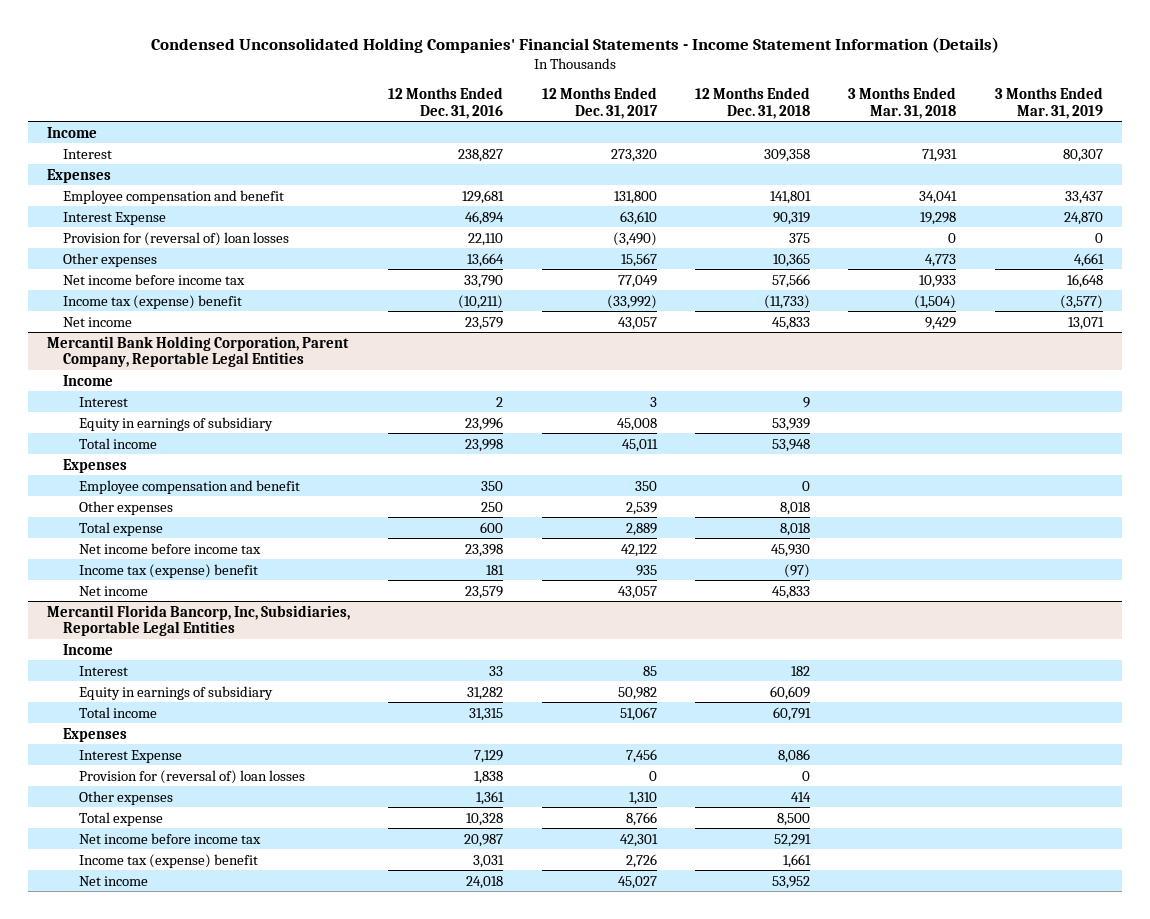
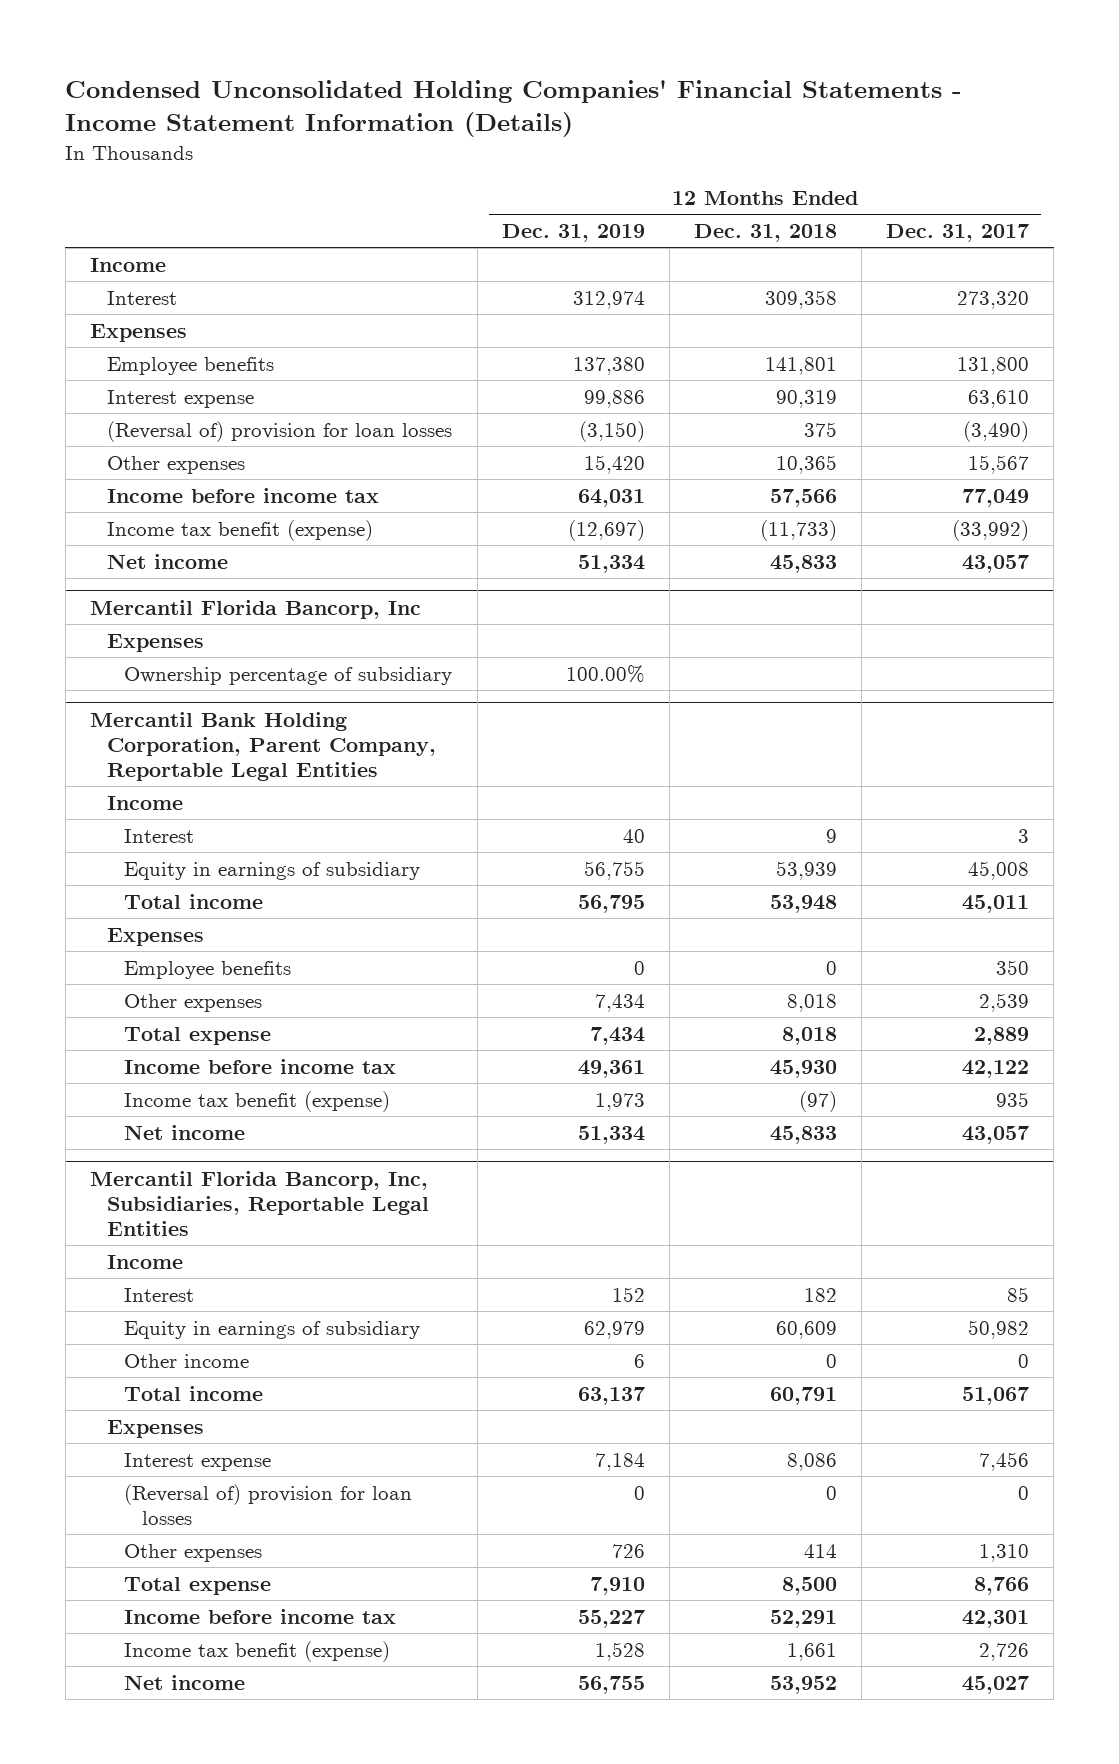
- | 12 Months Ended Dec. 31, 2016 | 12 Months Ended Dec. 31, 2017 | 12 Months Ended Dec. 31, 2018 | 3 Months Ended Mar. 31, 2018 | 3 Months Ended Mar. 31, 2019
+ | 12 Months Ended Dec. 31, 2019 | 12 Months Ended Dec. 31, 2018 | 12 Months Ended Dec. 31, 2017
- Employee compensation and benefit | 129,681 | 131,800 | 141,801 | 34,041 | 33,437
- Interest Expense | 46,894 | 63,610 | 90,319 | 19,298 | 24,870
- Provision for (reversal of) loan losses | 22,110 | (3,490) | 375 | 0 | 0
+ Employee benefits | 137,380 | 141,801 | 131,800
+ Interest expense | 99,886 | 90,319 | 63,610
+ (Reversal of) provision for loan losses | (3,150) | 375 | (3,490)
- Net income before income tax | 33,790 | 77,049 | 57,566 | 10,933 | 16,648
- Income tax (expense) benefit | (10,211) | (33,992) | (11,733) | (1,504) | (3,577)
+ Income before income tax | 64,031 | 57,566 | 77,049
+ Income tax benefit (expense) | (12,697) | (11,733) | (33,992)
+ Mercantil Florida Bancorp, Inc
+ Expenses
+ Ownership percentage of subsidiary | 100.00% | |
@ Mercantil Bank Holding Corporation, Parent Company, Reportable Legal Entities
- Employee compensation and benefit | 350 | 350 | 0 | |
+ Employee benefits | 0 | 0 | 350
- Net income before income tax | 23,398 | 42,122 | 45,930 | |
- Income tax (expense) benefit | 181 | 935 | (97) | |
+ Income before income tax | 49,361 | 45,930 | 42,122
+ Income tax benefit (expense) | 1,973 | (97) | 935
@ Mercantil Florida Bancorp, Inc, Subsidiaries, Reportable Legal Entities
+ Other income | 6 | 0 | 0
- Interest Expense | 7,129 | 7,456 | 8,086 | |
- Provision for (reversal of) loan losses | 1,838 | 0 | 0 | |
+ Interest expense | 7,184 | 8,086 | 7,456
+ (Reversal of) provision for loan losses | 0 | 0 | 0
- Net income before income tax | 20,987 | 42,301 | 52,291 | |
- Income tax (expense) benefit | 3,031 | 2,726 | 1,661 | |
+ Income before income tax | 55,227 | 52,291 | 42,301
+ Income tax benefit (expense) | 1,528 | 1,661 | 2,726

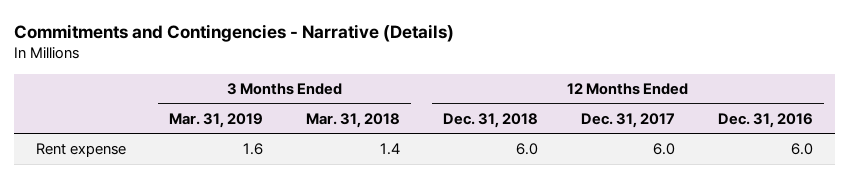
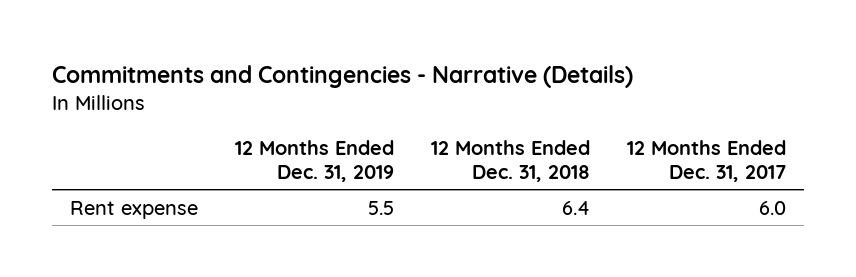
- | 3 Months Ended Mar. 31, 2019 | 3 Months Ended Mar. 31, 2018 | 12 Months Ended Dec. 31, 2018 | 12 Months Ended Dec. 31, 2017 | 12 Months Ended Dec. 31, 2016
+ | 12 Months Ended Dec. 31, 2019 | 12 Months Ended Dec. 31, 2018 | 12 Months Ended Dec. 31, 2017
- Rent expense | 1.6 | 1.4 | 6.0 | 6.0 | 6.0
+ Rent expense | 5.5 | 6.4 | 6.0

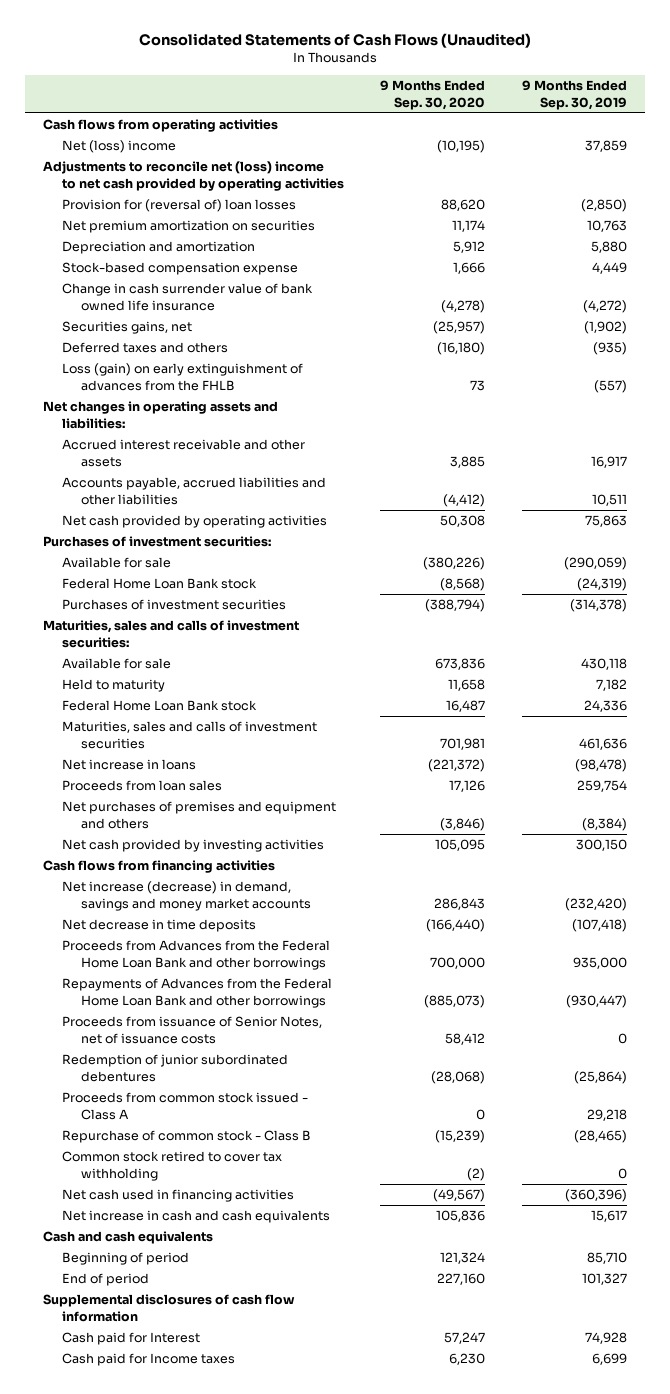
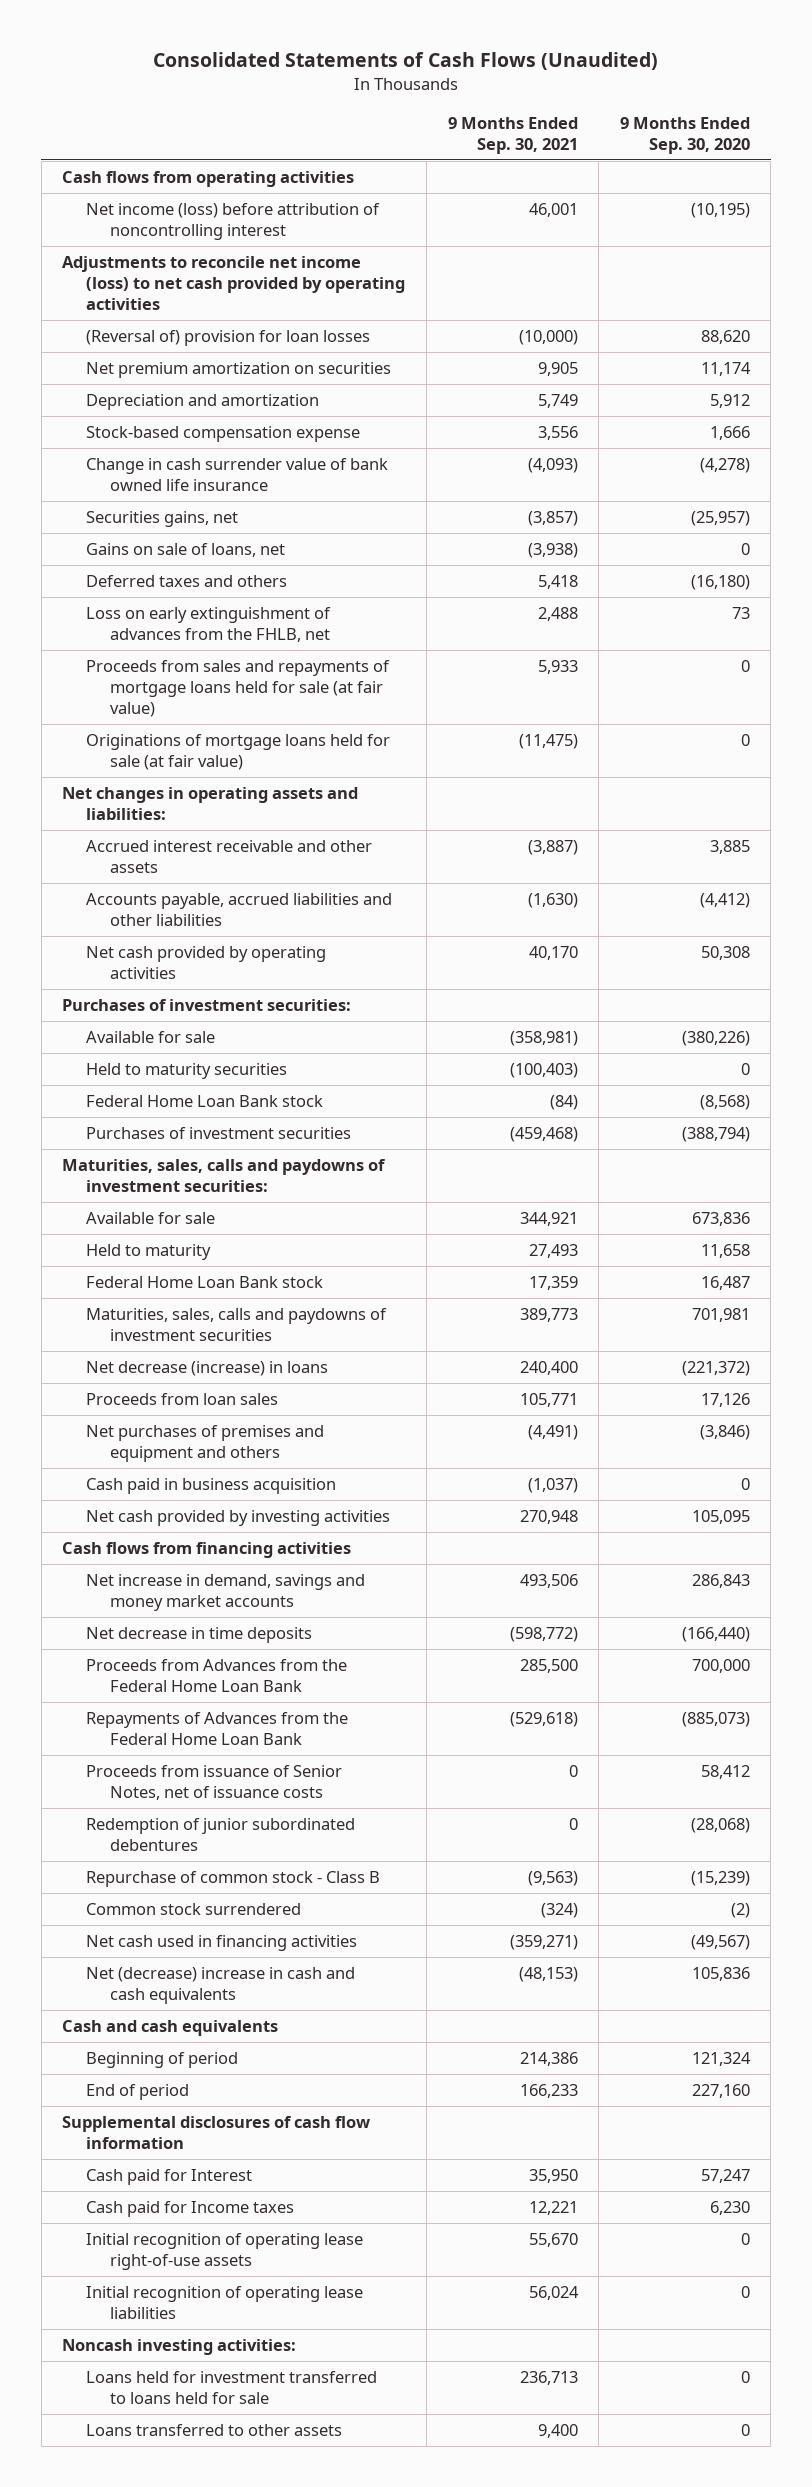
- | 9 Months Ended Sep. 30, 2020 | 9 Months Ended Sep. 30, 2019
+ | 9 Months Ended Sep. 30, 2021 | 9 Months Ended Sep. 30, 2020
- Net (loss) income | (10,195) | 37,859
- Adjustments to reconcile net (loss) income to net cash provided by operating activities
- Provision for (reversal of) loan losses | 88,620 | (2,850)
+ Net income (loss) before attribution of noncontrolling interest | 46,001 | (10,195)
+ Adjustments to reconcile net income (loss) to net cash provided by operating activities
+ (Reversal of) provision for loan losses | (10,000) | 88,620
+ Gains on sale of loans, net | (3,938) | 0
- Loss (gain) on early extinguishment of advances from the FHLB | 73 | (557)
+ Loss on early extinguishment of advances from the FHLB, net | 2,488 | 73
+ Proceeds from sales and repayments of mortgage loans held for sale (at fair value) | 5,933 | 0
+ Originations of mortgage loans held for sale (at fair value) | (11,475) | 0
+ Held to maturity securities | (100,403) | 0
- Maturities, sales and calls of investment securities:
+ Maturities, sales, calls and paydowns of investment securities:
- Maturities, sales and calls of investment securities | 701,981 | 461,636
- Net increase in loans | (221,372) | (98,478)
+ Maturities, sales, calls and paydowns of investment securities | 389,773 | 701,981
+ Net decrease (increase) in loans | 240,400 | (221,372)
+ Cash paid in business acquisition | (1,037) | 0
- Net increase (decrease) in demand, savings and money market accounts | 286,843 | (232,420)
+ Net increase in demand, savings and money market accounts | 493,506 | 286,843
- Proceeds from Advances from the Federal Home Loan Bank and other borrowings | 700,000 | 935,000
- Repayments of Advances from the Federal Home Loan Bank and other borrowings | (885,073) | (930,447)
+ Proceeds from Advances from the Federal Home Loan Bank | 285,500 | 700,000
+ Repayments of Advances from the Federal Home Loan Bank | (529,618) | (885,073)
- Proceeds from common stock issued - Class A | 0 | 29,218
- Common stock retired to cover tax withholding | (2) | 0
+ Common stock surrendered | (324) | (2)
- Net increase in cash and cash equivalents | 105,836 | 15,617
+ Net (decrease) increase in cash and cash equivalents | (48,153) | 105,836
+ Initial recognition of operating lease right-of-use assets | 55,670 | 0
+ Initial recognition of operating lease liabilities | 56,024 | 0
+ Noncash investing activities:
+ Loans held for investment transferred to loans held for sale | 236,713 | 0
+ Loans transferred to other assets | 9,400 | 0

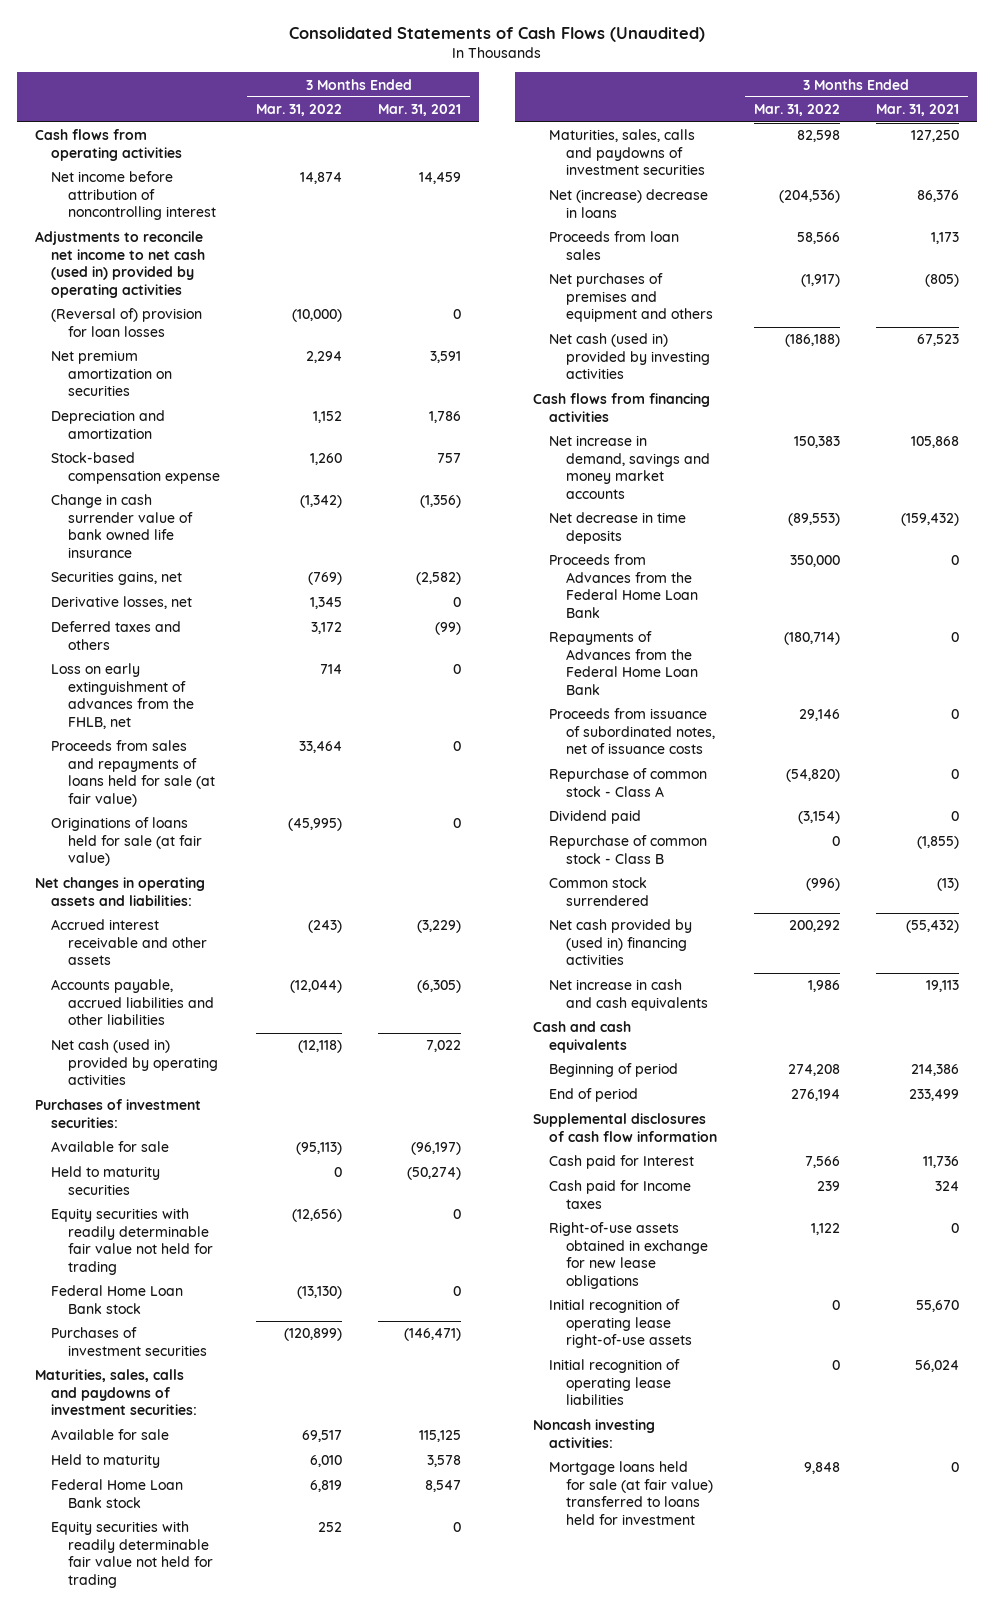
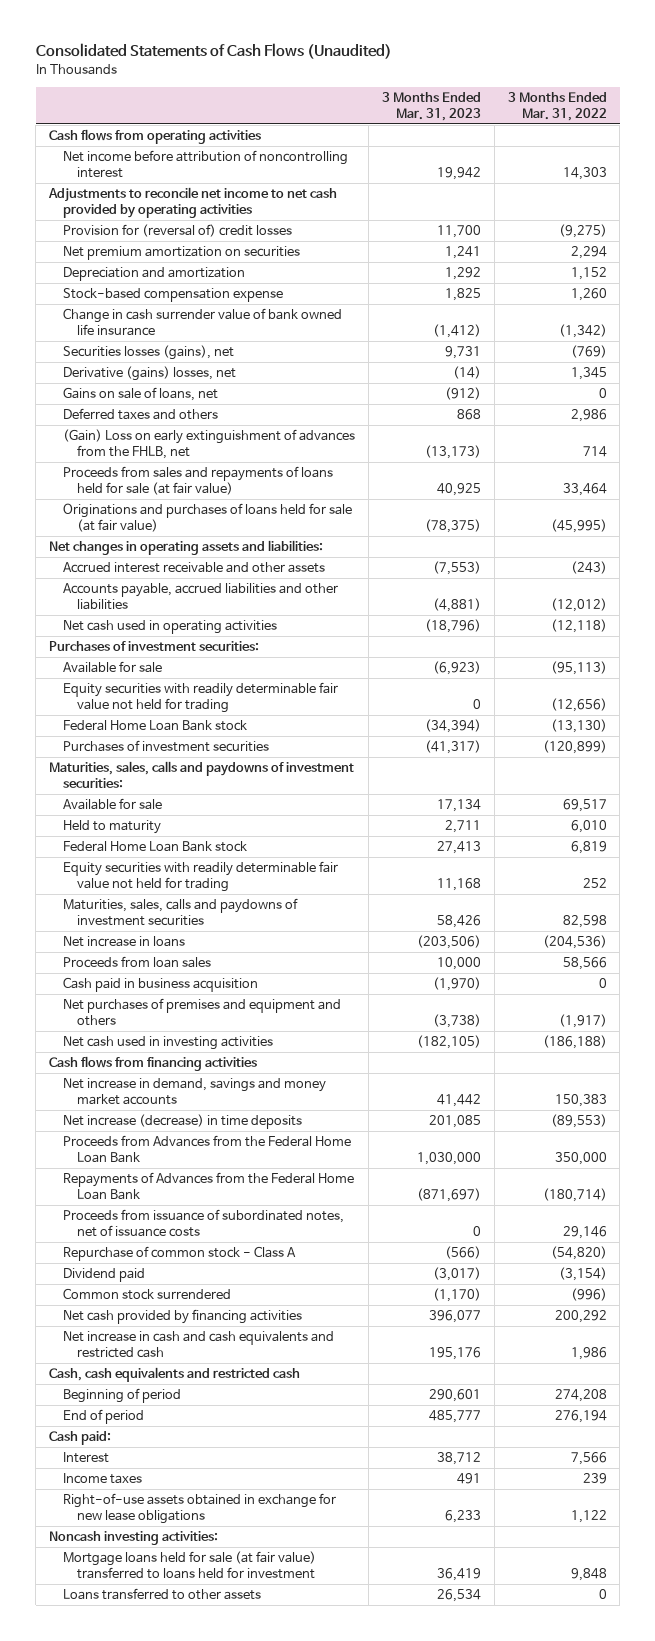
- | 3 Months Ended Mar. 31, 2022 | 3 Months Ended Mar. 31, 2021
+ | 3 Months Ended Mar. 31, 2023 | 3 Months Ended Mar. 31, 2022
- Net income before attribution of noncontrolling interest | 14,874 | 14,459
- Adjustments to reconcile net income to net cash (used in) provided by operating activities
- (Reversal of) provision for loan losses | (10,000) | 0
+ Net income before attribution of noncontrolling interest | 19,942 | 14,303
+ Adjustments to reconcile net income to net cash provided by operating activities
+ Provision for (reversal of) credit losses | 11,700 | (9,275)
- Securities gains, net | (769) | (2,582)
- Derivative losses, net | 1,345 | 0
- Deferred taxes and others | 3,172 | (99)
- Loss on early extinguishment of advances from the FHLB, net | 714 | 0
+ Securities losses (gains), net | 9,731 | (769)
+ Derivative (gains) losses, net | (14) | 1,345
+ Gains on sale of loans, net | (912) | 0
+ Deferred taxes and others | 868 | 2,986
+ (Gain) Loss on early extinguishment of advances from the FHLB, net | (13,173) | 714
- Originations of loans held for sale (at fair value) | (45,995) | 0
+ Originations and purchases of loans held for sale (at fair value) | (78,375) | (45,995)
- Accounts payable, accrued liabilities and other liabilities | (12,044) | (6,305)
- Net cash (used in) provided by operating activities | (12,118) | 7,022
+ Accounts payable, accrued liabilities and other liabilities | (4,881) | (12,012)
+ Net cash used in operating activities | (18,796) | (12,118)
- Held to maturity securities | 0 | (50,274)
- Net (increase) decrease in loans | (204,536) | 86,376
+ Net increase in loans | (203,506) | (204,536)
+ Cash paid in business acquisition | (1,970) | 0
- Net cash (used in) provided by investing activities | (186,188) | 67,523
+ Net cash used in investing activities | (182,105) | (186,188)
- Net decrease in time deposits | (89,553) | (159,432)
+ Net increase (decrease) in time deposits | 201,085 | (89,553)
- Repurchase of common stock - Class B | 0 | (1,855)
- Net cash provided by (used in) financing activities | 200,292 | (55,432)
- Net increase in cash and cash equivalents | 1,986 | 19,113
- Cash and cash equivalents
+ Net cash provided by financing activities | 396,077 | 200,292
+ Net increase in cash and cash equivalents and restricted cash | 195,176 | 1,986
+ Cash, cash equivalents and restricted cash
- Supplemental disclosures of cash flow information
- Cash paid for Interest | 7,566 | 11,736
- Cash paid for Income taxes | 239 | 324
+ Cash paid:
+ Interest | 38,712 | 7,566
+ Income taxes | 491 | 239
- Initial recognition of operating lease right-of-use assets | 0 | 55,670
- Initial recognition of operating lease liabilities | 0 | 56,024
+ Loans transferred to other assets | 26,534 | 0

